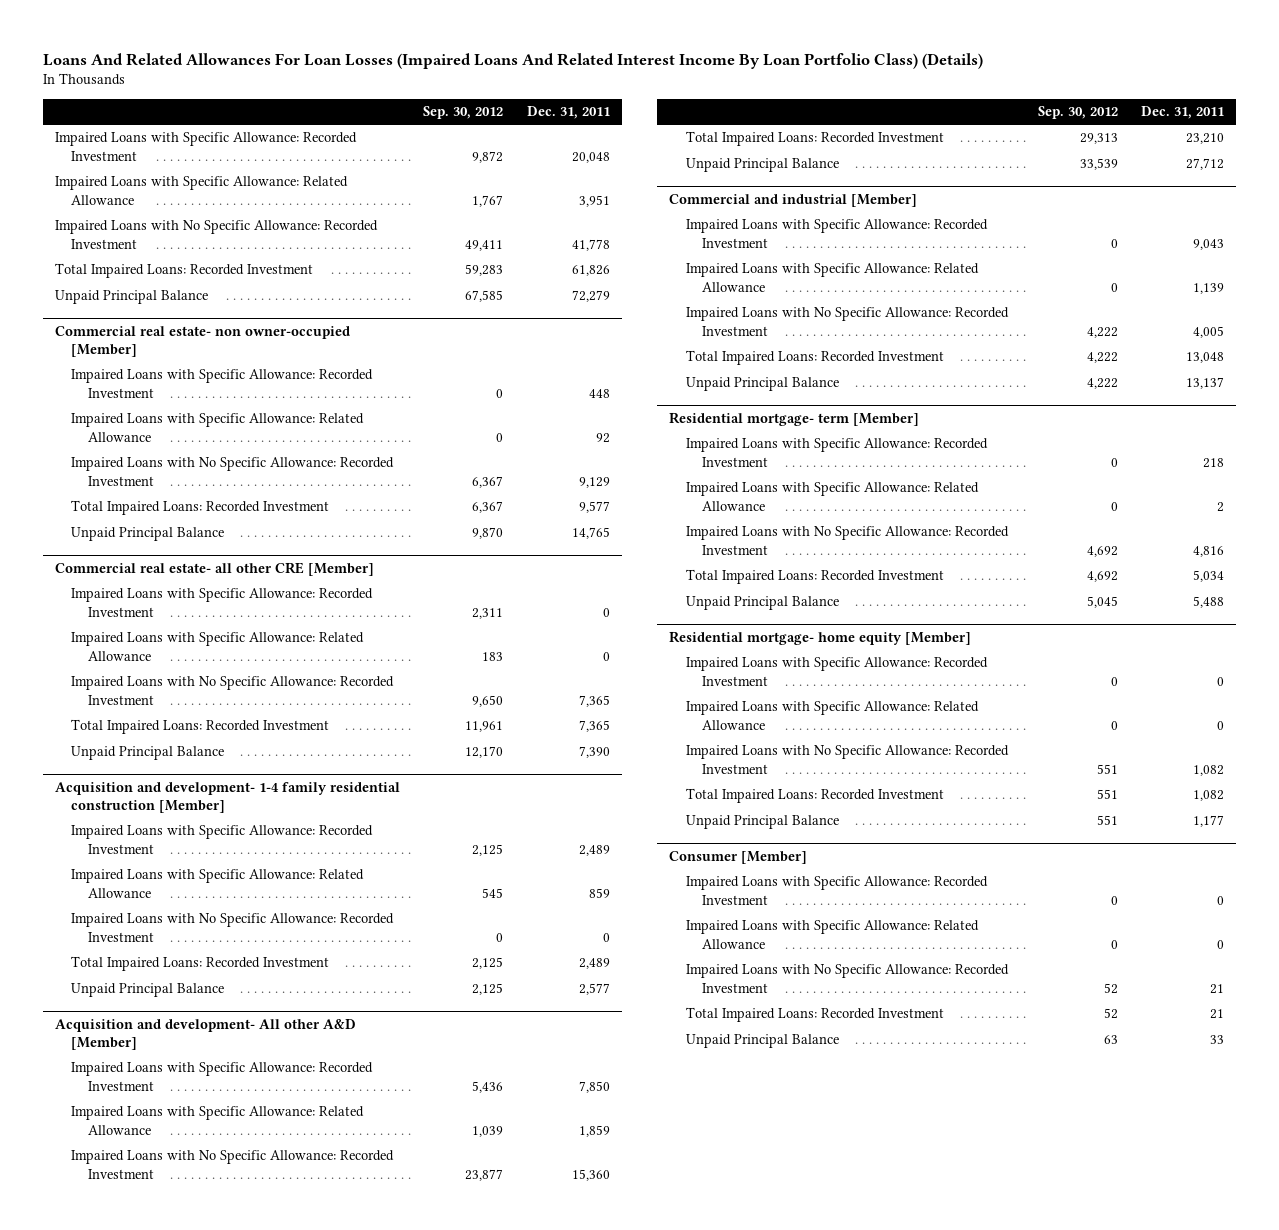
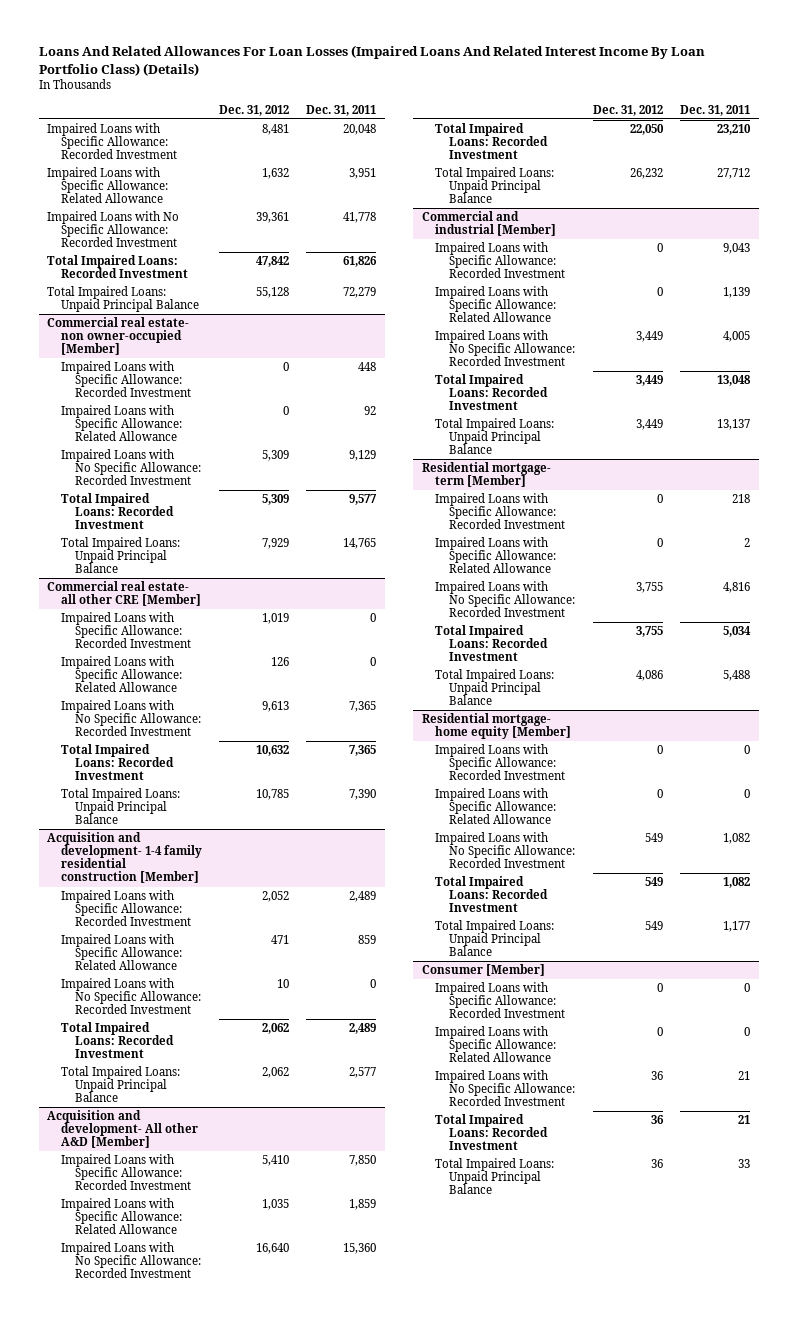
- | Sep. 30, 2012 | Dec. 31, 2011
+ | Dec. 31, 2012 | Dec. 31, 2011
- Unpaid Principal Balance | 67,585 | 72,279
+ Total Impaired Loans: Unpaid Principal Balance | 55,128 | 72,279
@ Commercial real estate- non owner-occupied [Member]
- Unpaid Principal Balance | 9,870 | 14,765
+ Total Impaired Loans: Unpaid Principal Balance | 7,929 | 14,765
@ Commercial real estate- all other CRE [Member]
- Unpaid Principal Balance | 12,170 | 7,390
+ Total Impaired Loans: Unpaid Principal Balance | 10,785 | 7,390
@ Acquisition and development- 1-4 family residential construction [Member]
- Unpaid Principal Balance | 2,125 | 2,577
+ Total Impaired Loans: Unpaid Principal Balance | 2,062 | 2,577
@ Acquisition and development- All other A&D [Member]
- Unpaid Principal Balance | 33,539 | 27,712
+ Total Impaired Loans: Unpaid Principal Balance | 26,232 | 27,712
@ Commercial and industrial [Member]
- Unpaid Principal Balance | 4,222 | 13,137
+ Total Impaired Loans: Unpaid Principal Balance | 3,449 | 13,137
@ Residential mortgage- term [Member]
- Unpaid Principal Balance | 5,045 | 5,488
+ Total Impaired Loans: Unpaid Principal Balance | 4,086 | 5,488
@ Residential mortgage- home equity [Member]
- Unpaid Principal Balance | 551 | 1,177
+ Total Impaired Loans: Unpaid Principal Balance | 549 | 1,177
@ Consumer [Member]
- Unpaid Principal Balance | 63 | 33
+ Total Impaired Loans: Unpaid Principal Balance | 36 | 33

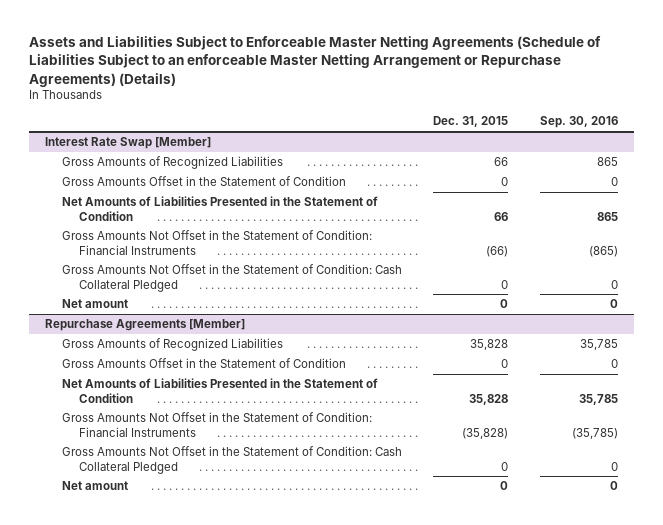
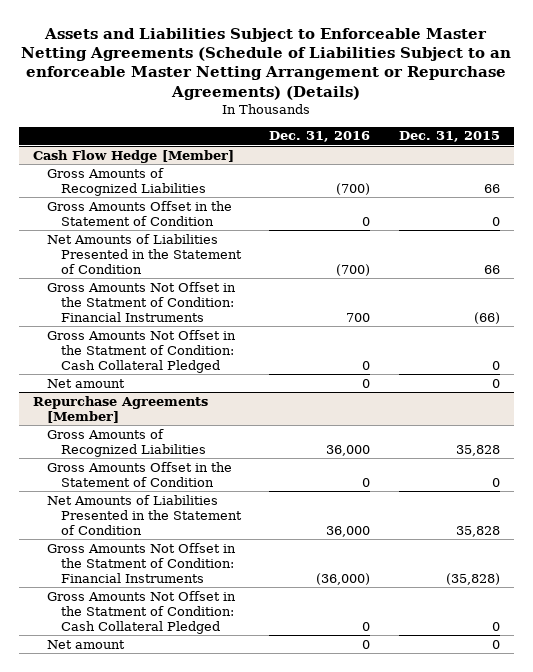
- | Dec. 31, 2015 | Sep. 30, 2016
+ | Dec. 31, 2016 | Dec. 31, 2015
- Interest Rate Swap [Member]
+ Cash Flow Hedge [Member]
- Gross Amounts Not Offset in the Statement of Condition: Financial Instruments | (66) | (865)
- Gross Amounts Not Offset in the Statement of Condition: Cash Collateral Pledged | 0 | 0
+ Gross Amounts Not Offset in the Statment of Condition: Financial Instruments | 700 | (66)
+ Gross Amounts Not Offset in the Statment of Condition: Cash Collateral Pledged | 0 | 0
@ Repurchase Agreements [Member]
- Gross Amounts Not Offset in the Statement of Condition: Financial Instruments | (35,828) | (35,785)
- Gross Amounts Not Offset in the Statement of Condition: Cash Collateral Pledged | 0 | 0
+ Gross Amounts Not Offset in the Statment of Condition: Financial Instruments | (36,000) | (35,828)
+ Gross Amounts Not Offset in the Statment of Condition: Cash Collateral Pledged | 0 | 0

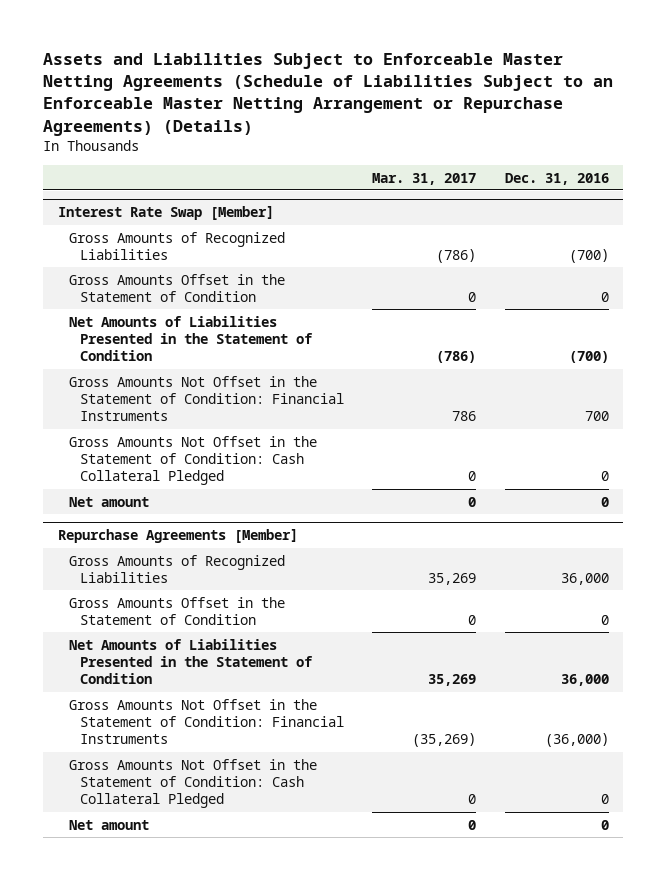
- Assets and Liabilities Subject to Enforceable Master Netting Agreements (Schedule of Liabilities Subject to an enforceable Master Netting Arrangement or Repurchase Agreements) (Details)
+ Assets and Liabilities Subject to Enforceable Master Netting Agreements (Schedule of Liabilities Subject to an Enforceable Master Netting Arrangement or Repurchase Agreements) (Details)
- | Dec. 31, 2016 | Dec. 31, 2015
+ | Mar. 31, 2017 | Dec. 31, 2016
- Cash Flow Hedge [Member]
+ Interest Rate Swap [Member]
- Gross Amounts Not Offset in the Statment of Condition: Financial Instruments | 700 | (66)
- Gross Amounts Not Offset in the Statment of Condition: Cash Collateral Pledged | 0 | 0
+ Gross Amounts Not Offset in the Statement of Condition: Financial Instruments | 786 | 700
+ Gross Amounts Not Offset in the Statement of Condition: Cash Collateral Pledged | 0 | 0
@ Repurchase Agreements [Member]
- Gross Amounts Not Offset in the Statment of Condition: Financial Instruments | (36,000) | (35,828)
- Gross Amounts Not Offset in the Statment of Condition: Cash Collateral Pledged | 0 | 0
+ Gross Amounts Not Offset in the Statement of Condition: Financial Instruments | (35,269) | (36,000)
+ Gross Amounts Not Offset in the Statement of Condition: Cash Collateral Pledged | 0 | 0

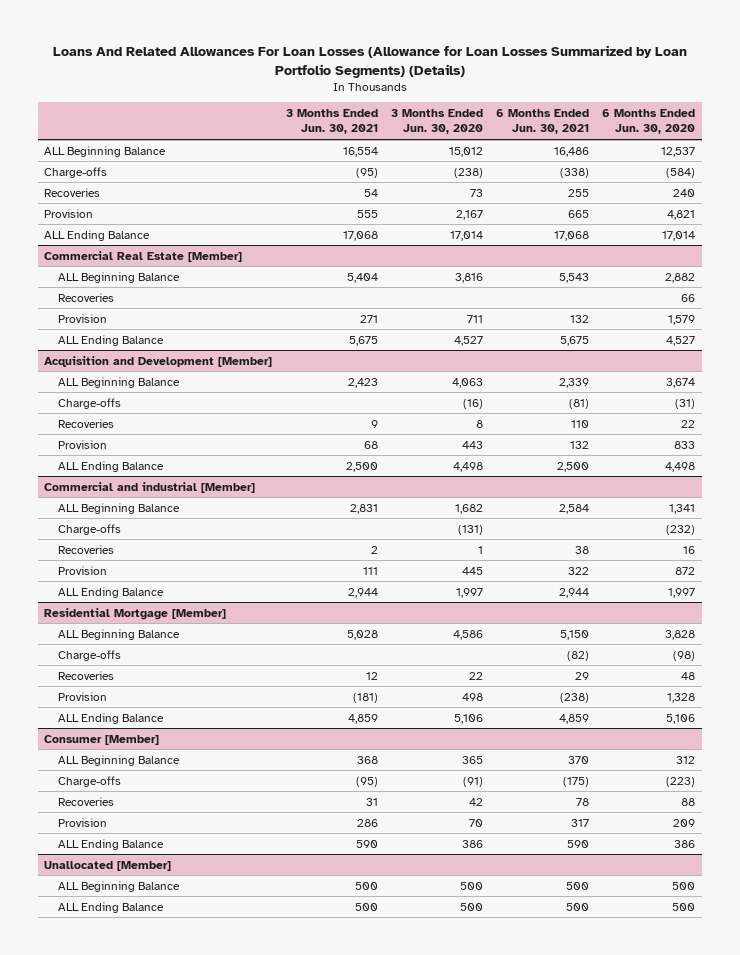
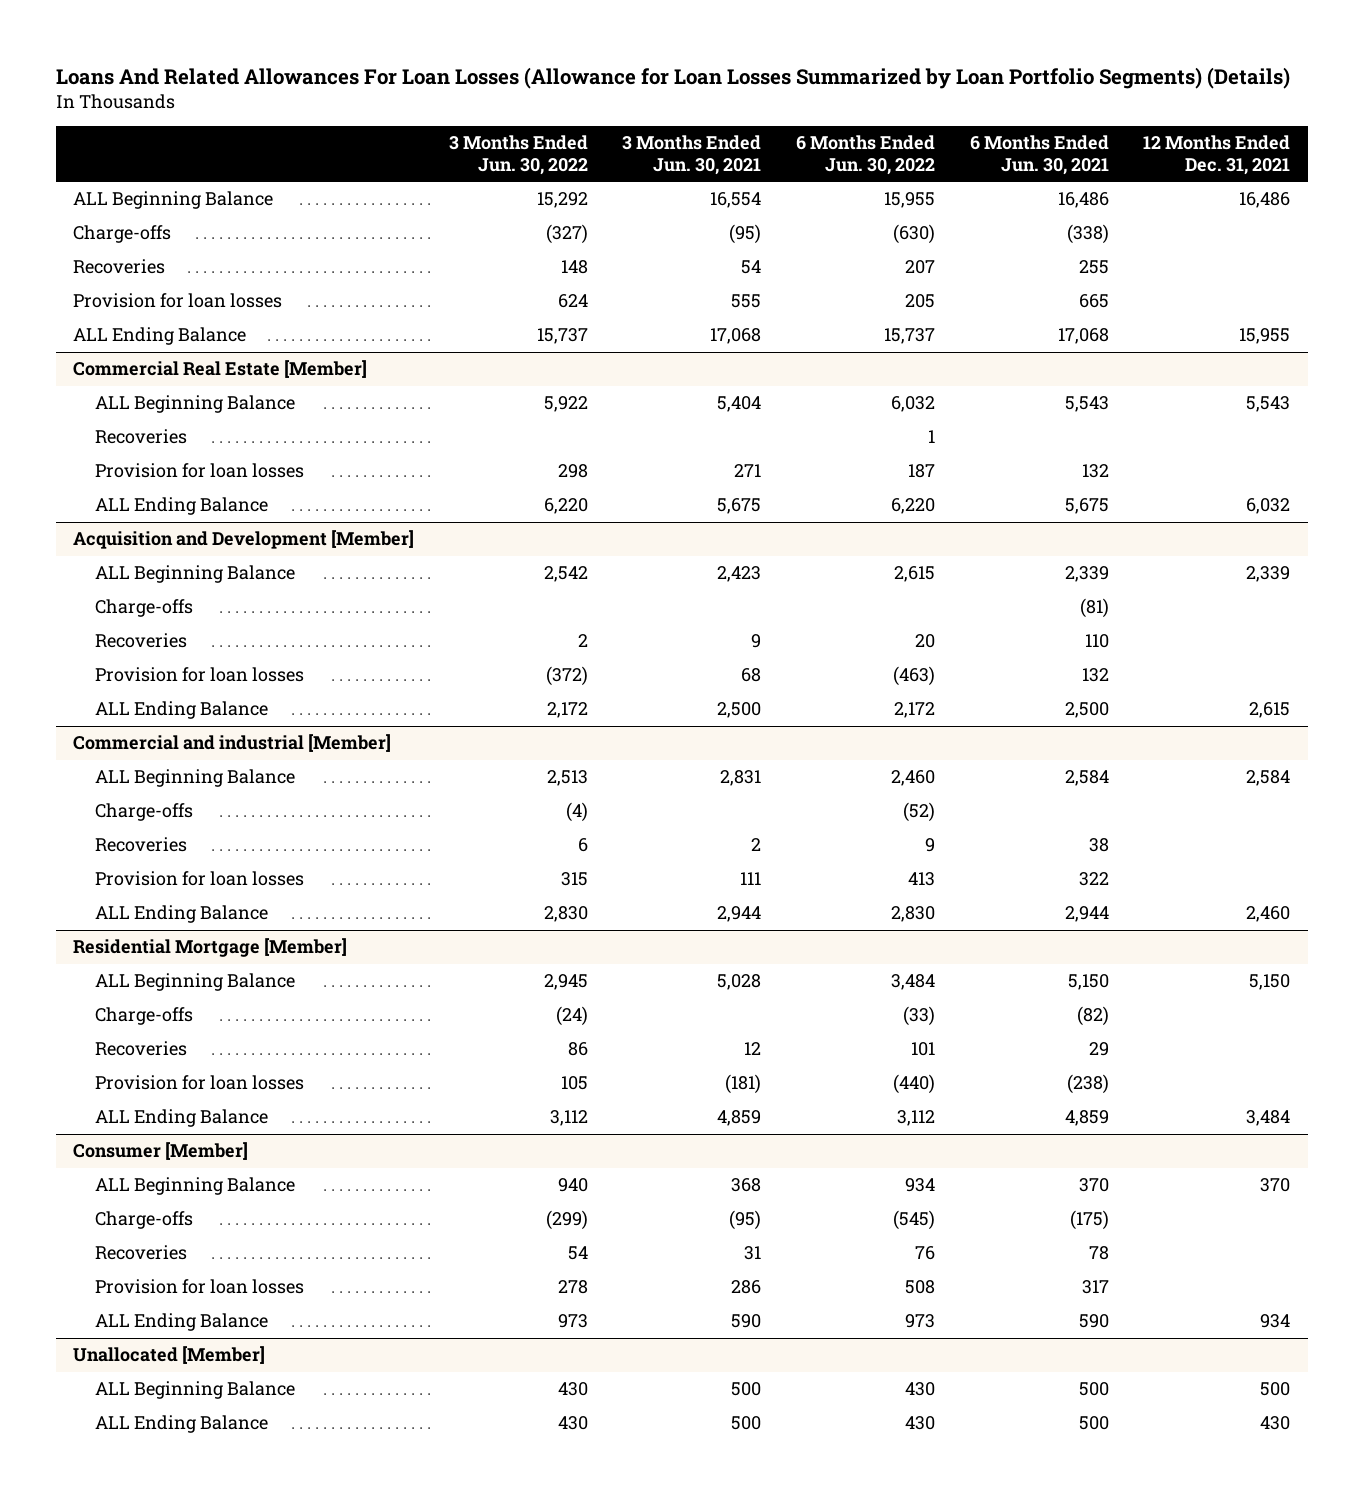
- | 3 Months Ended Jun. 30, 2021 | 3 Months Ended Jun. 30, 2020 | 6 Months Ended Jun. 30, 2021 | 6 Months Ended Jun. 30, 2020
+ | 3 Months Ended Jun. 30, 2022 | 3 Months Ended Jun. 30, 2021 | 6 Months Ended Jun. 30, 2022 | 6 Months Ended Jun. 30, 2021 | 12 Months Ended Dec. 31, 2021
- Provision | 555 | 2,167 | 665 | 4,821
+ Provision for loan losses | 624 | 555 | 205 | 665 |
@ Commercial Real Estate [Member]
- Provision | 271 | 711 | 132 | 1,579
+ Provision for loan losses | 298 | 271 | 187 | 132 |
@ Acquisition and Development [Member]
- Provision | 68 | 443 | 132 | 833
+ Provision for loan losses | (372) | 68 | (463) | 132 |
@ Commercial and industrial [Member]
- Provision | 111 | 445 | 322 | 872
+ Provision for loan losses | 315 | 111 | 413 | 322 |
@ Residential Mortgage [Member]
- Provision | (181) | 498 | (238) | 1,328
+ Provision for loan losses | 105 | (181) | (440) | (238) |
@ Consumer [Member]
- Provision | 286 | 70 | 317 | 209
+ Provision for loan losses | 278 | 286 | 508 | 317 |

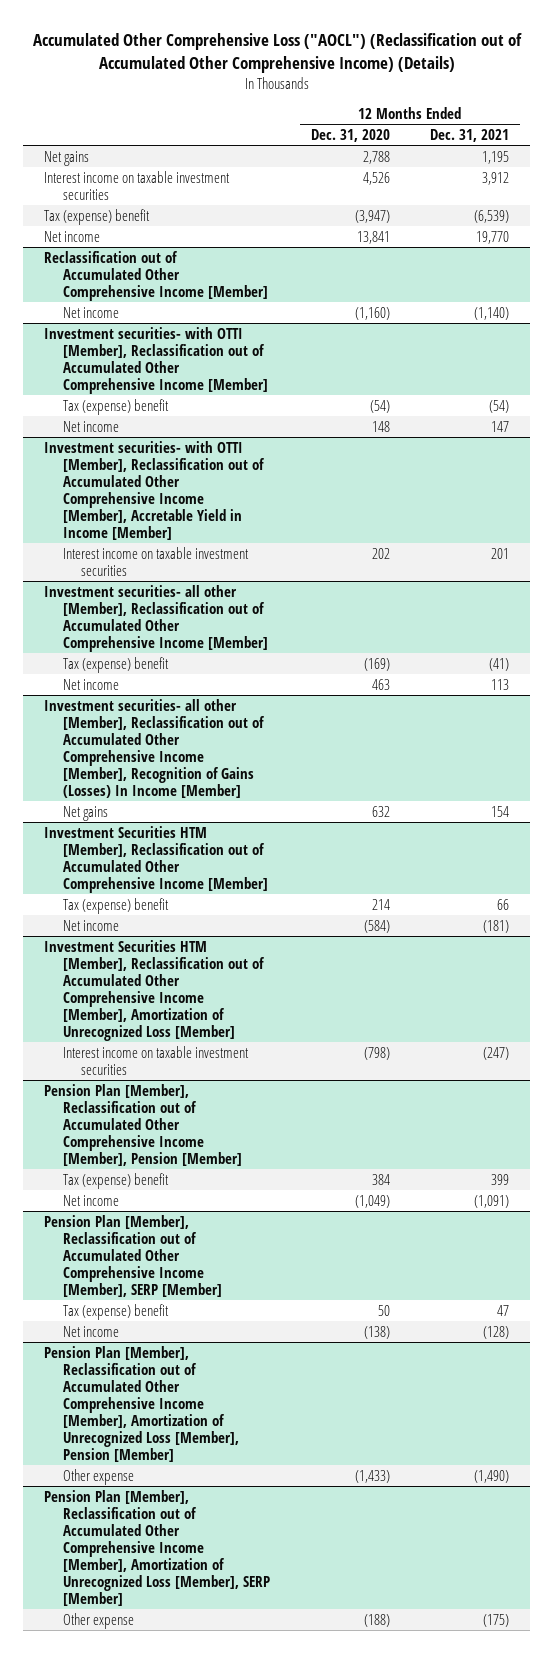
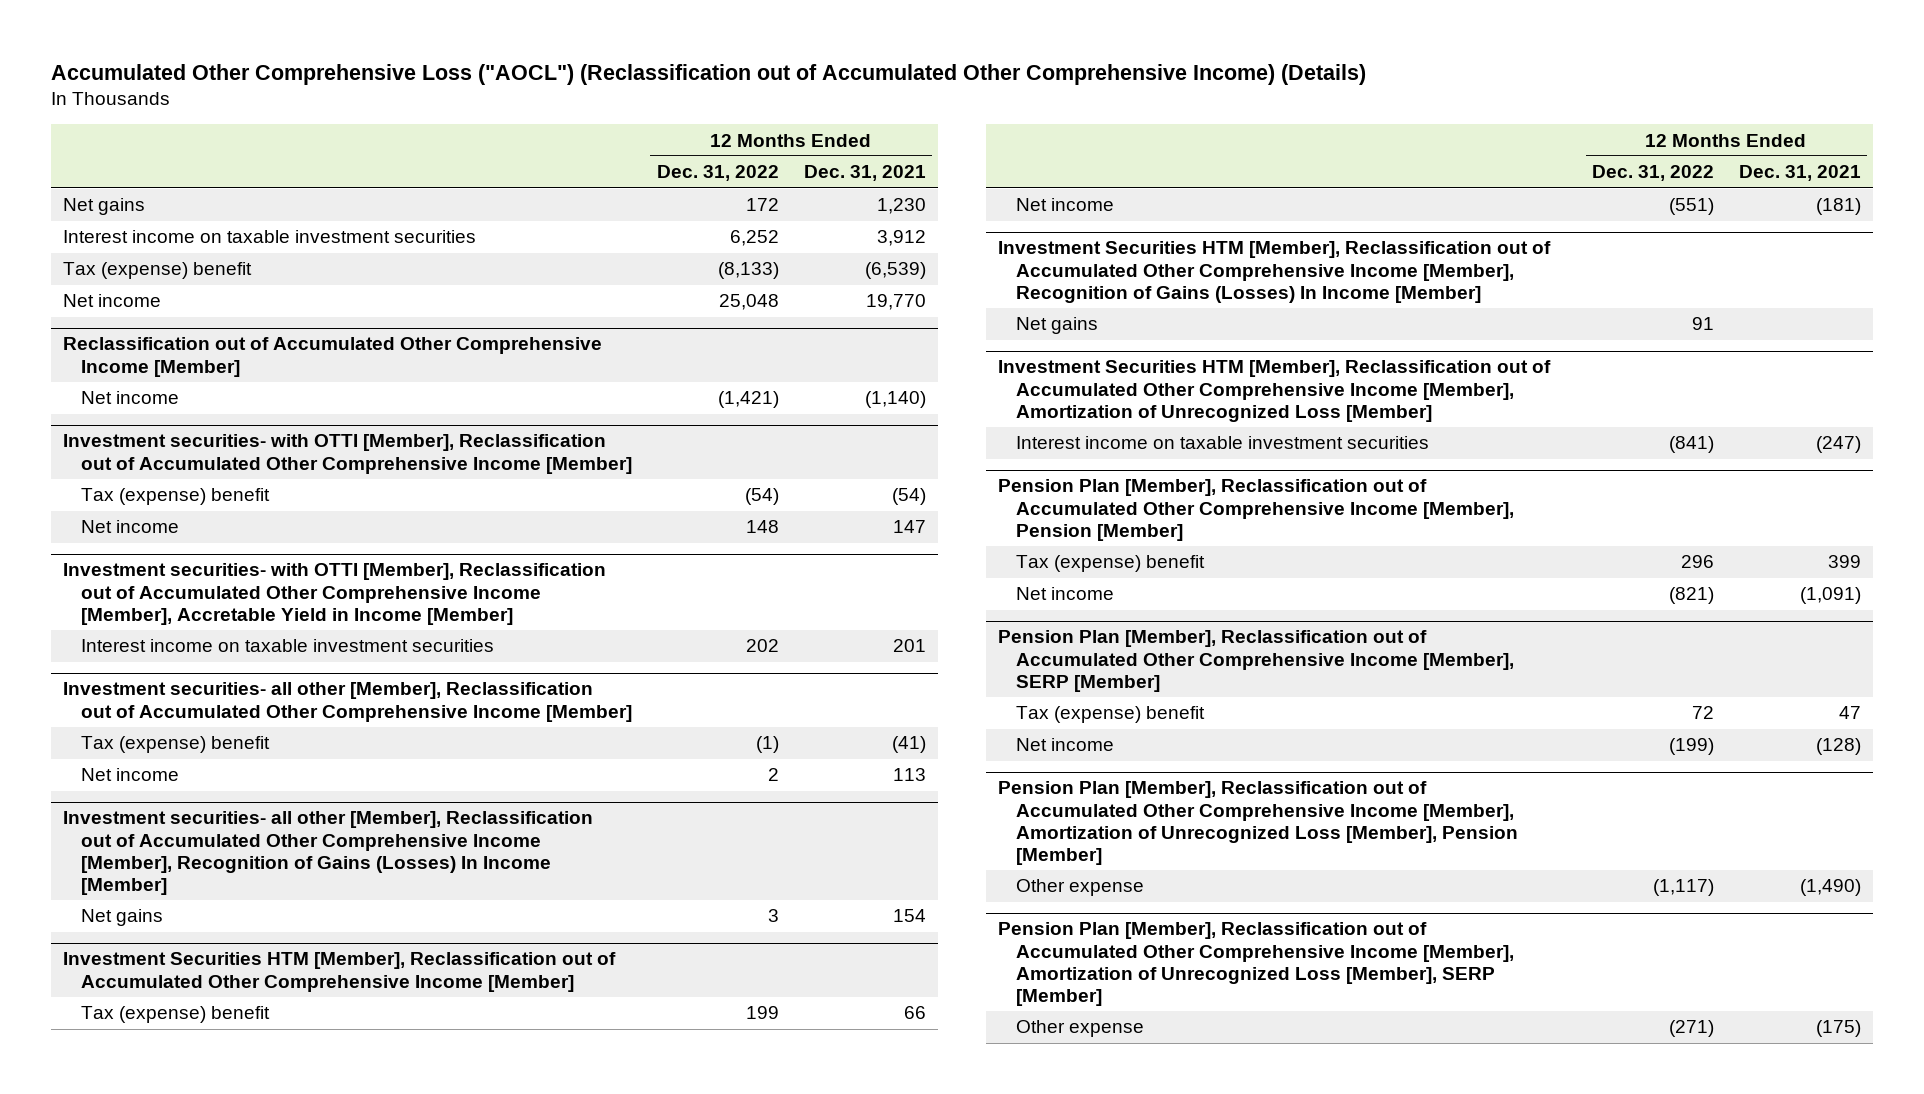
- | 12 Months Ended Dec. 31, 2020 | 12 Months Ended Dec. 31, 2021
+ | 12 Months Ended Dec. 31, 2022 | 12 Months Ended Dec. 31, 2021
- Net gains | 2,788 | 1,195
+ Net gains | 172 | 1,230
+ Investment Securities HTM [Member], Reclassification out of Accumulated Other Comprehensive Income [Member], Recognition of Gains (Losses) In Income [Member]
+ Net gains | 91 |

